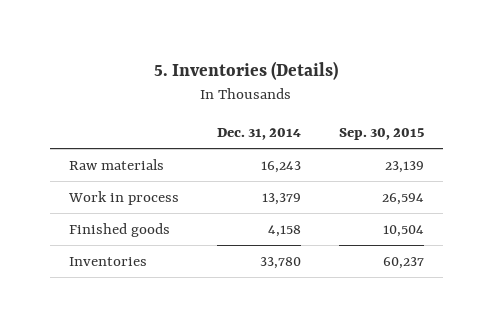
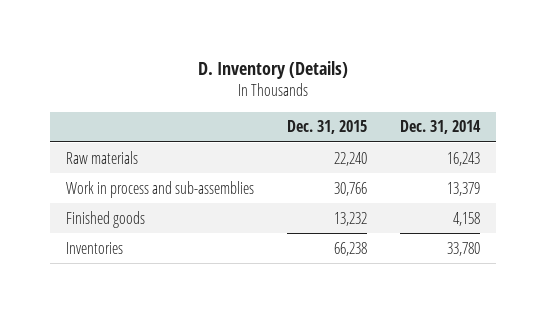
- 5. Inventories (Details)
+ D. Inventory (Details)
- | Dec. 31, 2014 | Sep. 30, 2015
+ | Dec. 31, 2015 | Dec. 31, 2014
- Work in process | 13,379 | 26,594
+ Work in process and sub-assemblies | 30,766 | 13,379

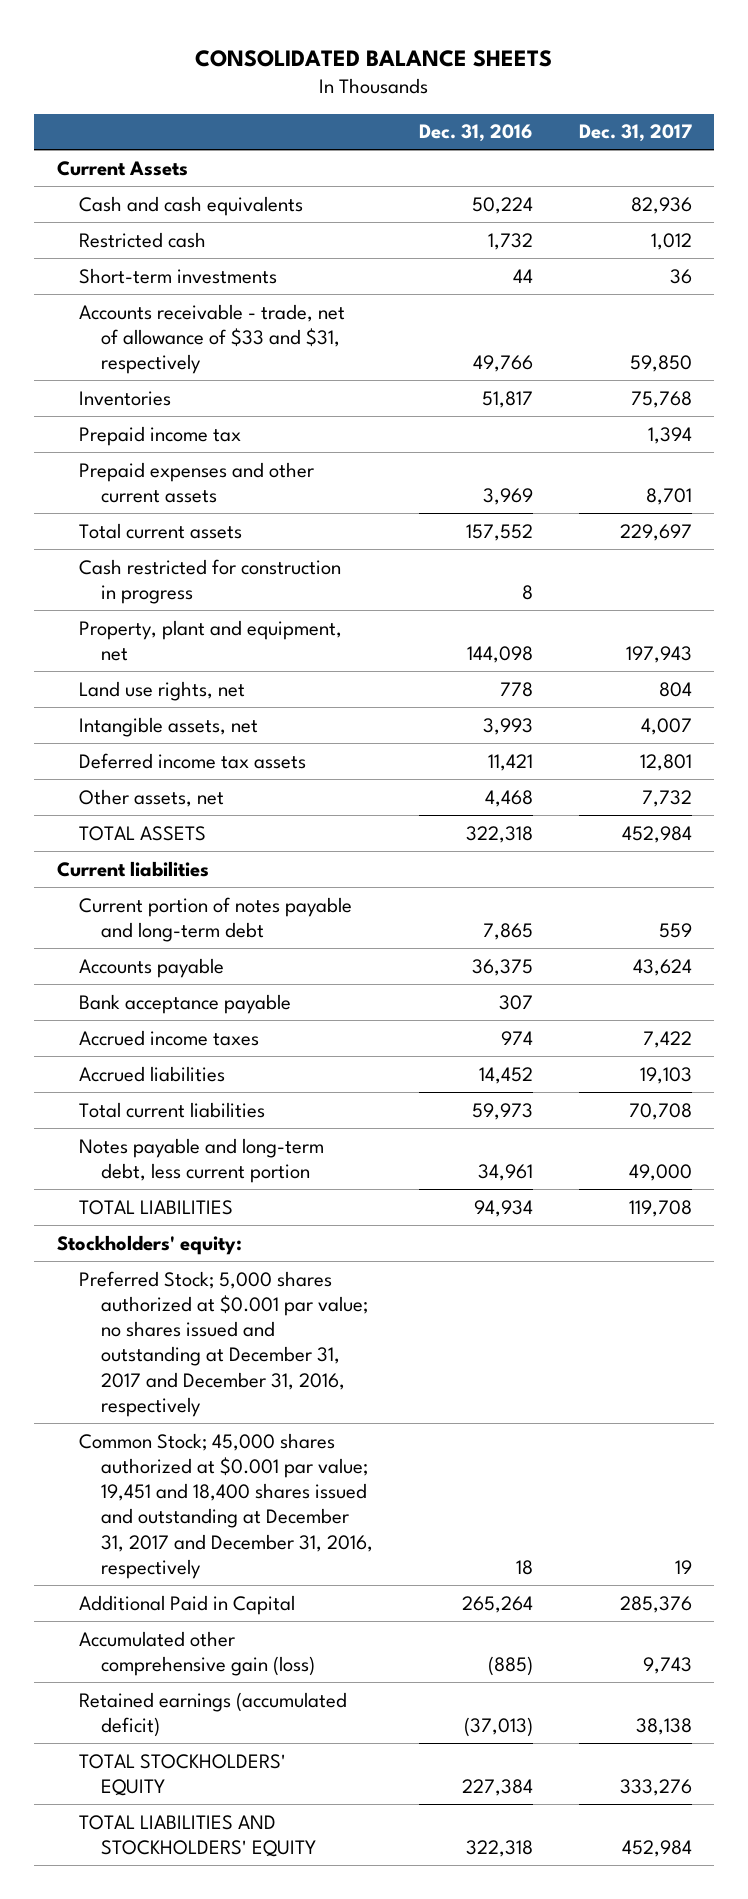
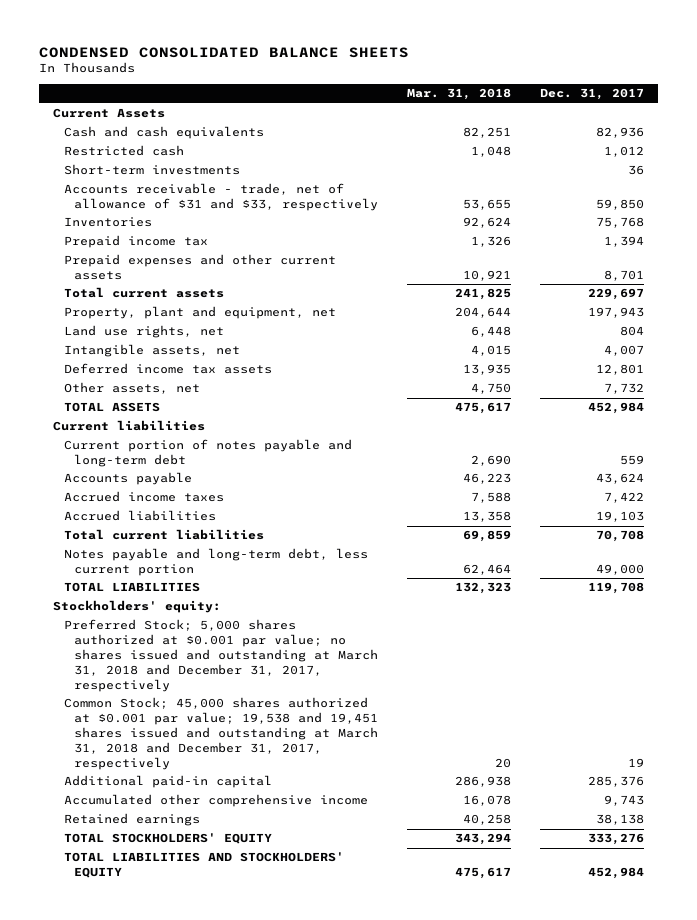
- CONSOLIDATED BALANCE SHEETS
+ CONDENSED CONSOLIDATED BALANCE SHEETS
- | Dec. 31, 2016 | Dec. 31, 2017
+ | Mar. 31, 2018 | Dec. 31, 2017
- Accounts receivable - trade, net of allowance of $33 and $31, respectively | 49,766 | 59,850
+ Accounts receivable - trade, net of allowance of $31 and $33, respectively | 53,655 | 59,850
- Cash restricted for construction in progress | 8 |
- Bank acceptance payable | 307 |
- Preferred Stock; 5,000 shares authorized at $0.001 par value; no shares issued and outstanding at December 31, 2017 and December 31, 2016, respectively
- Common Stock; 45,000 shares authorized at $0.001 par value; 19,451 and 18,400 shares issued and outstanding at December 31, 2017 and December 31, 2016, respectively | 18 | 19
- Additional Paid in Capital | 265,264 | 285,376
- Accumulated other comprehensive gain (loss) | (885) | 9,743
- Retained earnings (accumulated deficit) | (37,013) | 38,138
+ Preferred Stock; 5,000 shares authorized at $0.001 par value; no shares issued and outstanding at March 31, 2018 and December 31, 2017, respectively
+ Common Stock; 45,000 shares authorized at $0.001 par value; 19,538 and 19,451 shares issued and outstanding at March 31, 2018 and December 31, 2017, respectively | 20 | 19
+ Additional paid-in capital | 286,938 | 285,376
+ Accumulated other comprehensive income | 16,078 | 9,743
+ Retained earnings | 40,258 | 38,138

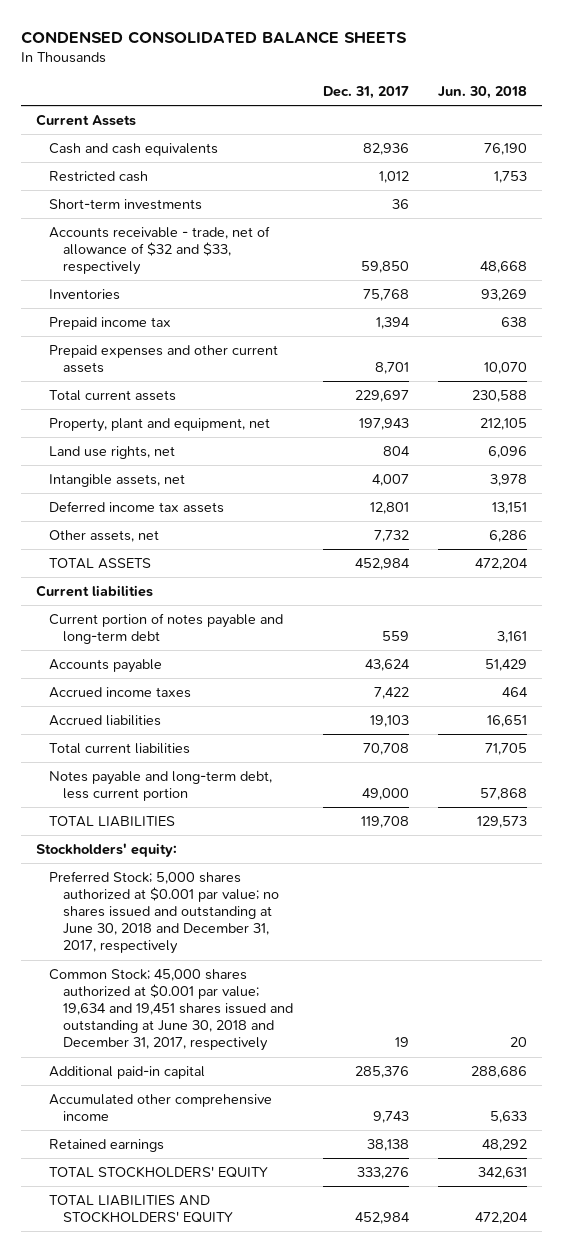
- | Mar. 31, 2018 | Dec. 31, 2017
+ | Dec. 31, 2017 | Jun. 30, 2018
- Accounts receivable - trade, net of allowance of $31 and $33, respectively | 53,655 | 59,850
+ Accounts receivable - trade, net of allowance of $32 and $33, respectively | 59,850 | 48,668
- Preferred Stock; 5,000 shares authorized at $0.001 par value; no shares issued and outstanding at March 31, 2018 and December 31, 2017, respectively
- Common Stock; 45,000 shares authorized at $0.001 par value; 19,538 and 19,451 shares issued and outstanding at March 31, 2018 and December 31, 2017, respectively | 20 | 19
+ Preferred Stock; 5,000 shares authorized at $0.001 par value; no shares issued and outstanding at June 30, 2018 and December 31, 2017, respectively
+ Common Stock; 45,000 shares authorized at $0.001 par value; 19,634 and 19,451 shares issued and outstanding at June 30, 2018 and December 31, 2017, respectively | 19 | 20

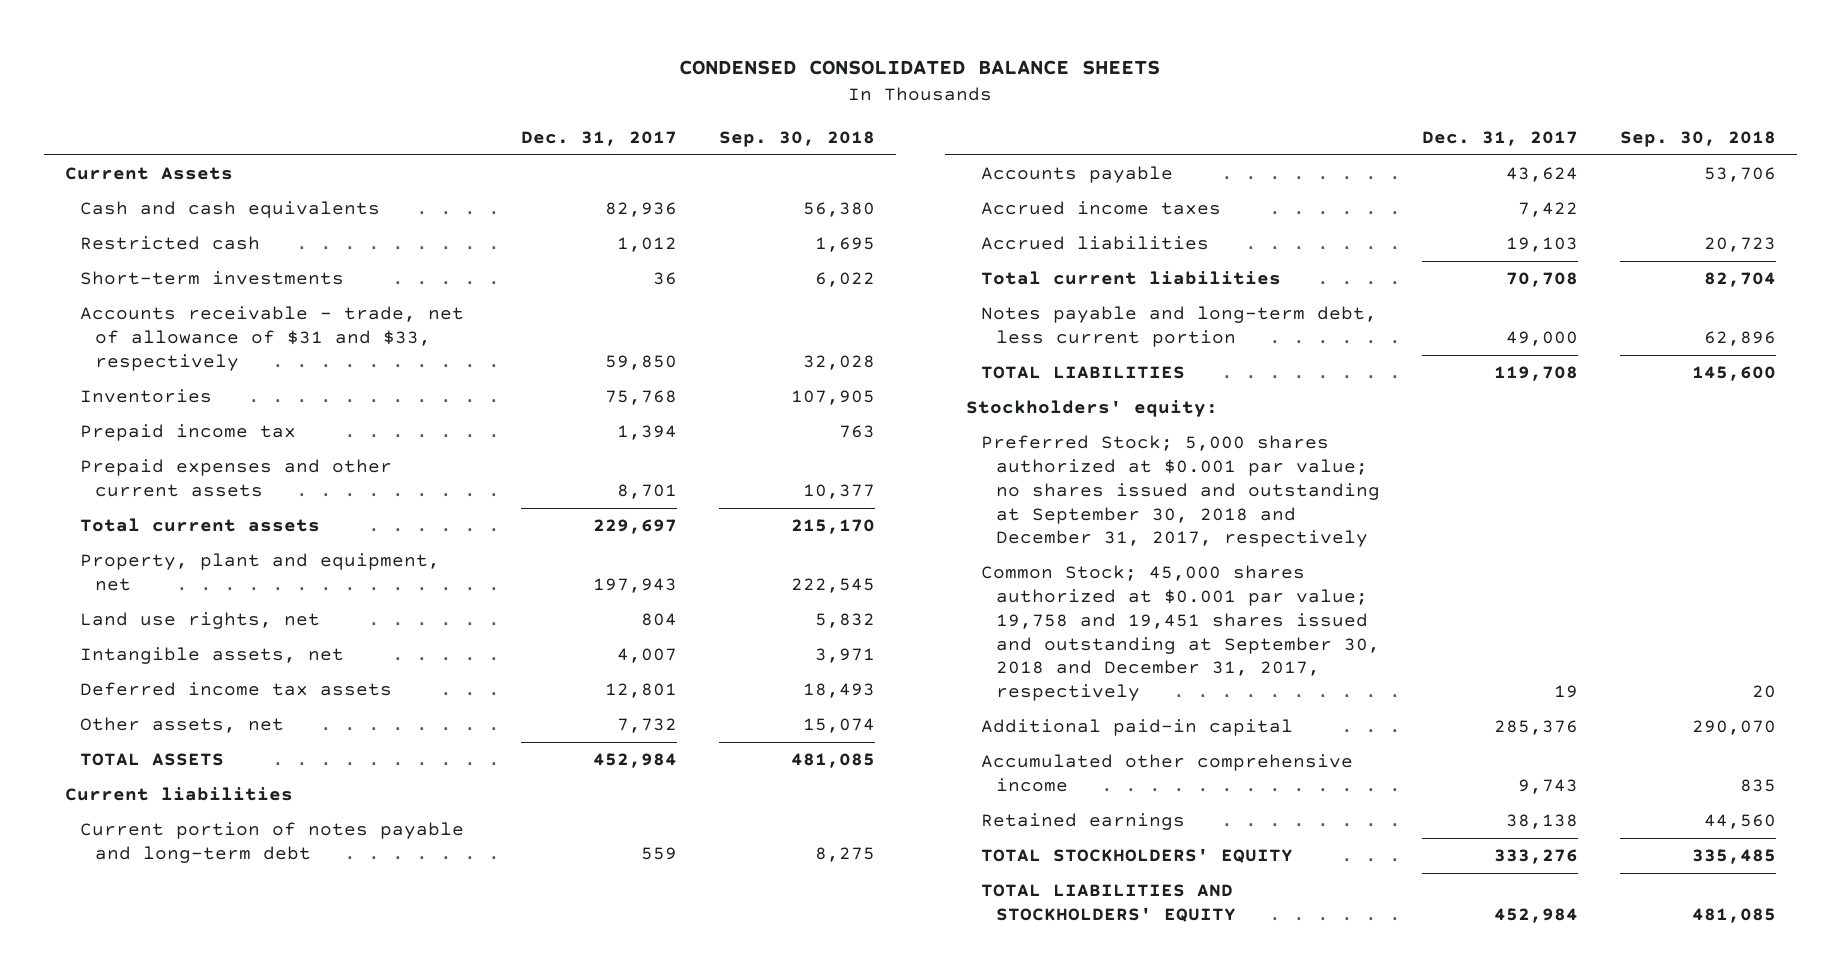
- | Dec. 31, 2017 | Jun. 30, 2018
+ | Dec. 31, 2017 | Sep. 30, 2018
- Accounts receivable - trade, net of allowance of $32 and $33, respectively | 59,850 | 48,668
+ Accounts receivable - trade, net of allowance of $31 and $33, respectively | 59,850 | 32,028
- Preferred Stock; 5,000 shares authorized at $0.001 par value; no shares issued and outstanding at June 30, 2018 and December 31, 2017, respectively
- Common Stock; 45,000 shares authorized at $0.001 par value; 19,634 and 19,451 shares issued and outstanding at June 30, 2018 and December 31, 2017, respectively | 19 | 20
+ Preferred Stock; 5,000 shares authorized at $0.001 par value; no shares issued and outstanding at September 30, 2018 and December 31, 2017, respectively
+ Common Stock; 45,000 shares authorized at $0.001 par value; 19,758 and 19,451 shares issued and outstanding at September 30, 2018 and December 31, 2017, respectively | 19 | 20

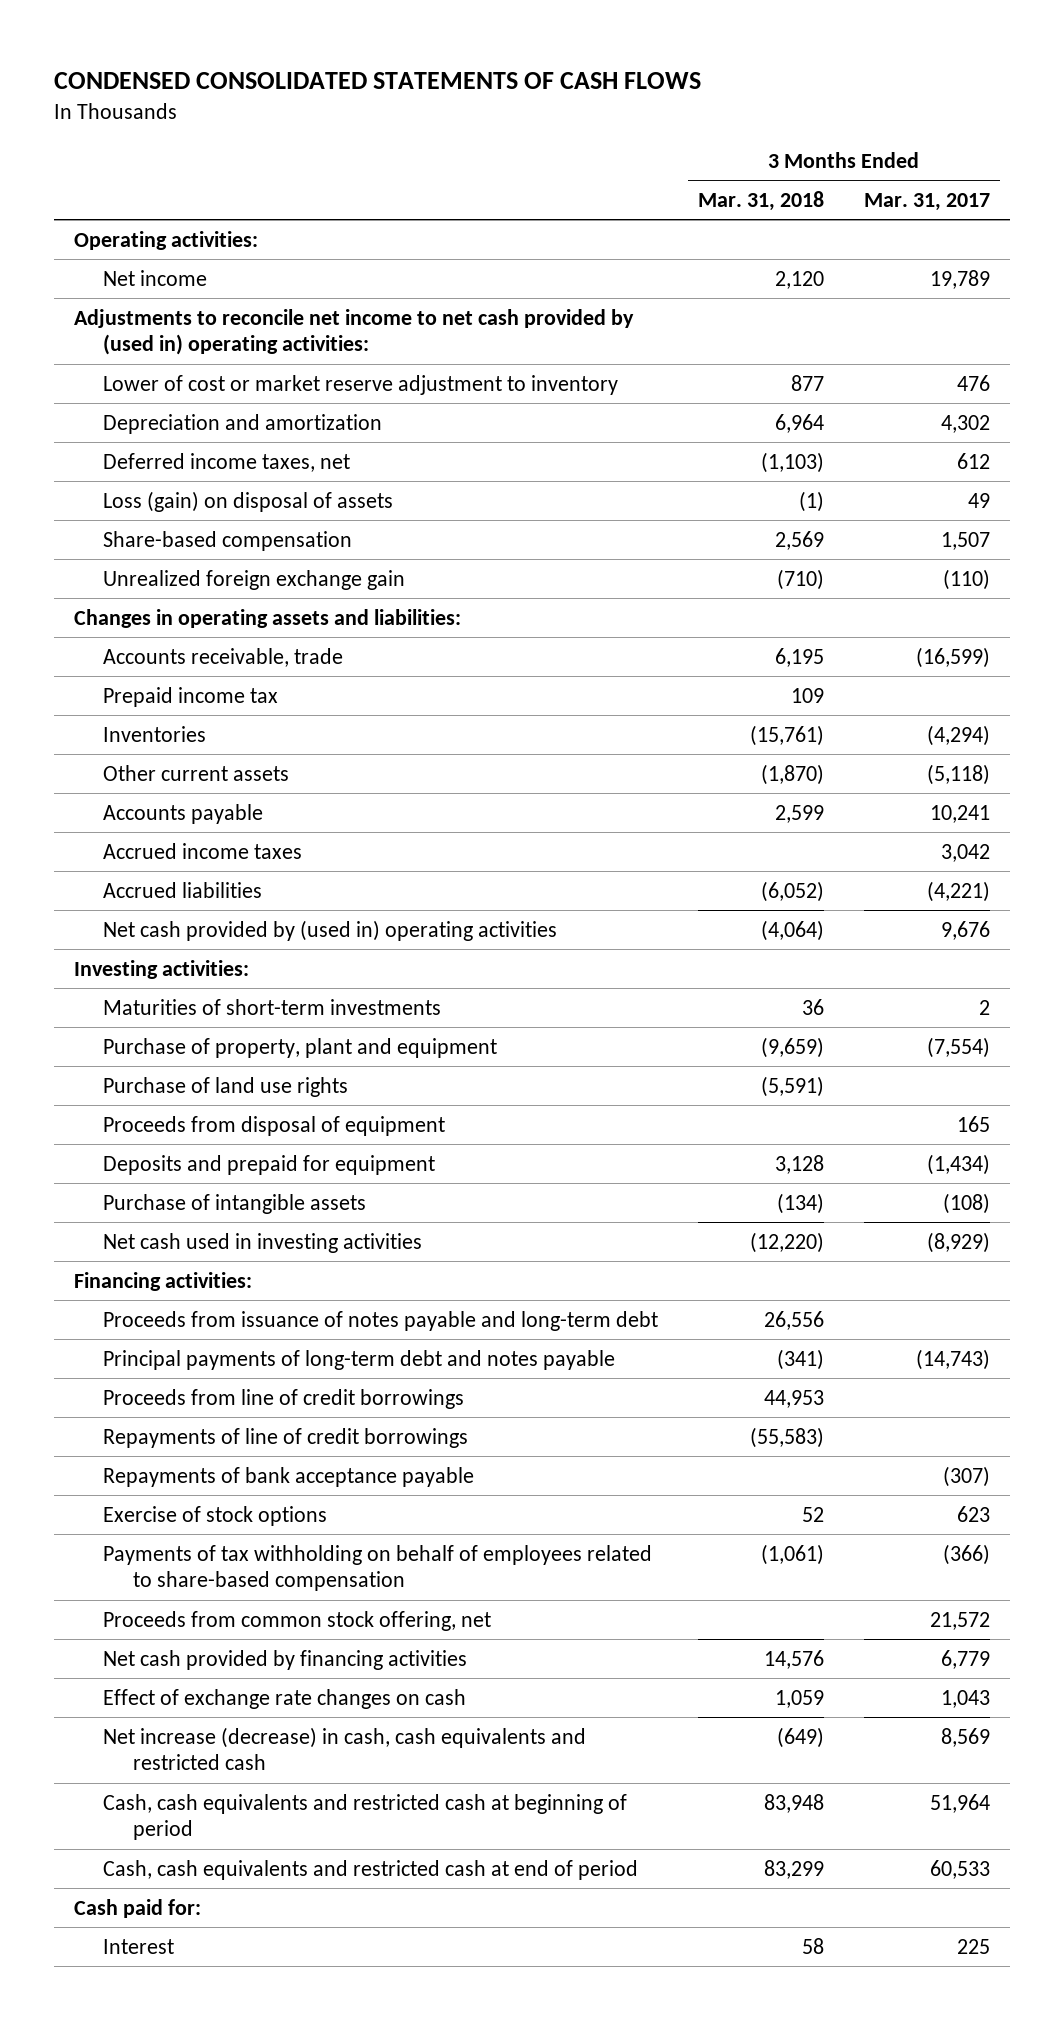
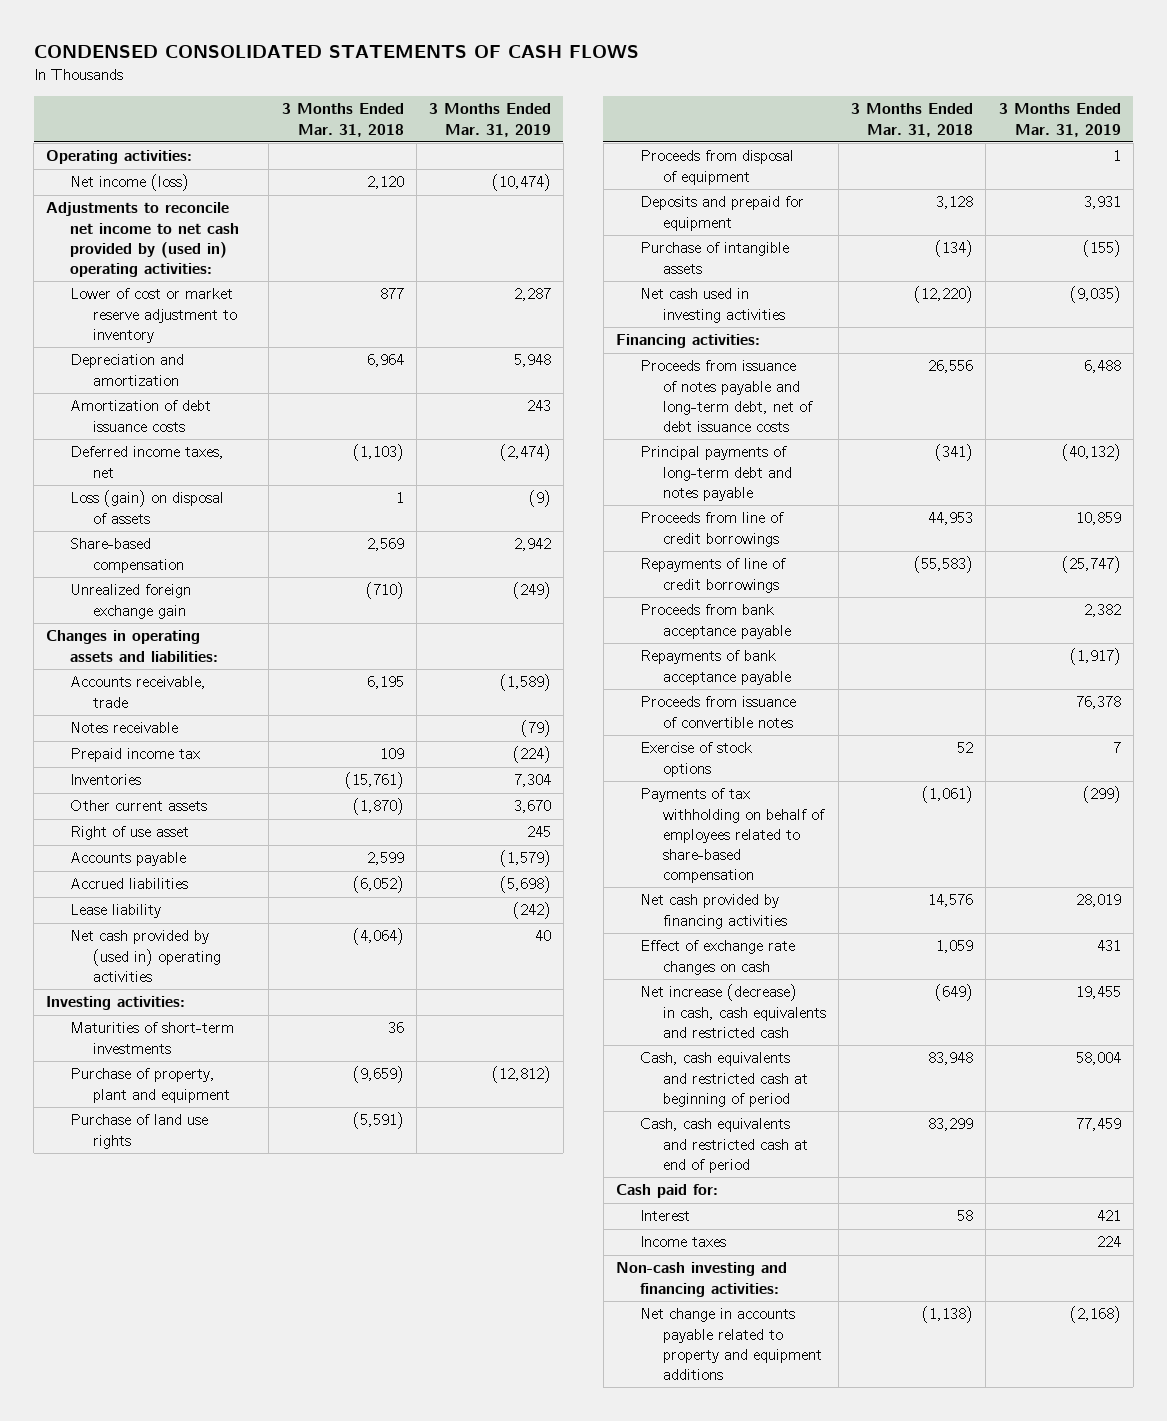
- | 3 Months Ended Mar. 31, 2018 | 3 Months Ended Mar. 31, 2017
+ | 3 Months Ended Mar. 31, 2018 | 3 Months Ended Mar. 31, 2019
- Net income | 2,120 | 19,789
+ Net income (loss) | 2,120 | (10,474)
+ Amortization of debt issuance costs | | 243
- Loss (gain) on disposal of assets | (1) | 49
+ Loss (gain) on disposal of assets | 1 | (9)
+ Notes receivable | | (79)
+ Right of use asset | | 245
- Accrued income taxes | | 3,042
+ Lease liability | | (242)
- Proceeds from issuance of notes payable and long-term debt | 26,556 |
+ Proceeds from issuance of notes payable and long-term debt, net of debt issuance costs | 26,556 | 6,488
+ Proceeds from bank acceptance payable | | 2,382
+ Proceeds from issuance of convertible notes | | 76,378
- Proceeds from common stock offering, net | | 21,572
+ Income taxes | | 224
+ Non-cash investing and financing activities:
+ Net change in accounts payable related to property and equipment additions | (1,138) | (2,168)

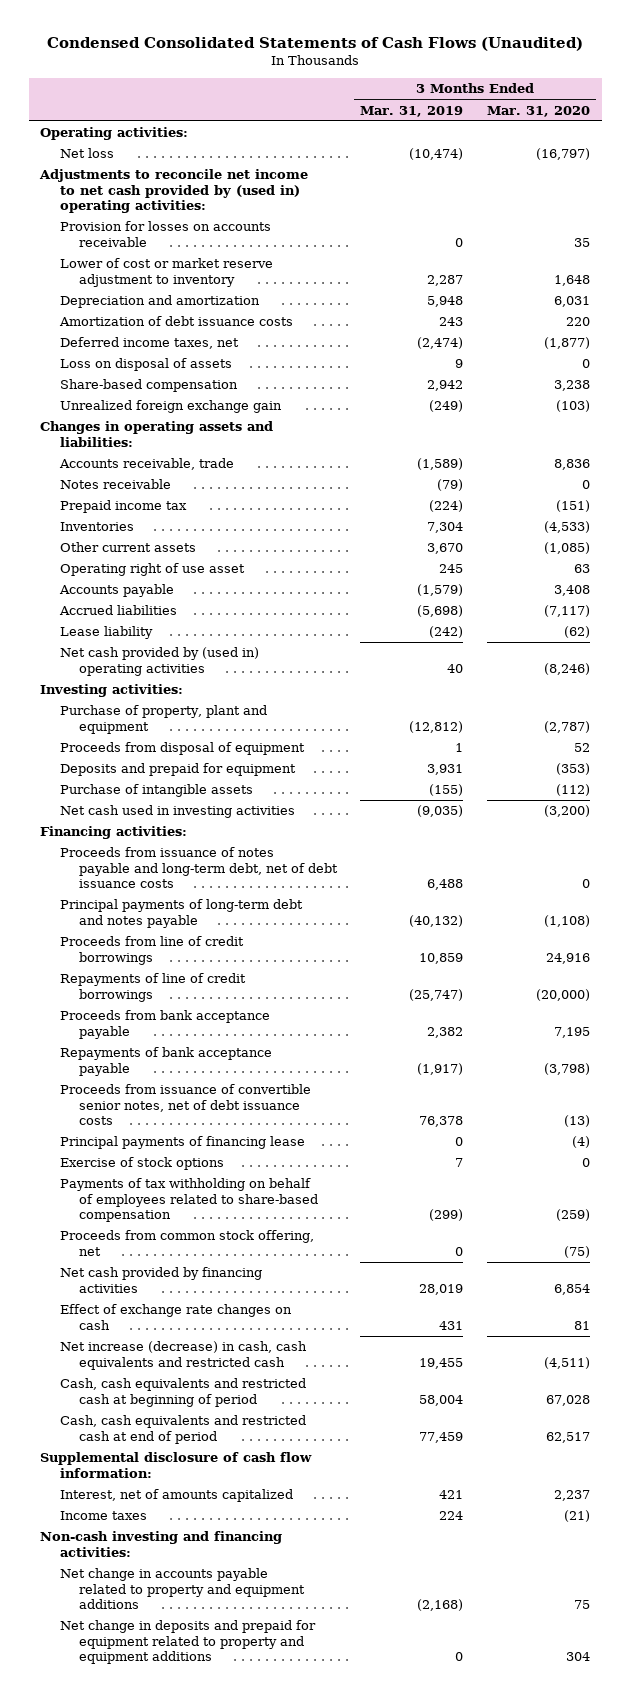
- CONDENSED CONSOLIDATED STATEMENTS OF CASH FLOWS
+ Condensed Consolidated Statements of Cash Flows (Unaudited)
- | 3 Months Ended Mar. 31, 2018 | 3 Months Ended Mar. 31, 2019
+ | 3 Months Ended Mar. 31, 2019 | 3 Months Ended Mar. 31, 2020
- Net income (loss) | 2,120 | (10,474)
+ Net loss | (10,474) | (16,797)
+ Provision for losses on accounts receivable | 0 | 35
- Loss (gain) on disposal of assets | 1 | (9)
+ Loss on disposal of assets | 9 | 0
- Right of use asset | | 245
+ Operating right of use asset | 245 | 63
- Maturities of short-term investments | 36 |
- Purchase of land use rights | (5,591) |
- Proceeds from issuance of convertible notes | | 76,378
+ Proceeds from issuance of convertible senior notes, net of debt issuance costs | 76,378 | (13)
+ Principal payments of financing lease | 0 | (4)
+ Proceeds from common stock offering, net | 0 | (75)
- Cash paid for:
- Interest | 58 | 421
+ Supplemental disclosure of cash flow information:
+ Interest, net of amounts capitalized | 421 | 2,237
+ Net change in deposits and prepaid for equipment related to property and equipment additions | 0 | 304

